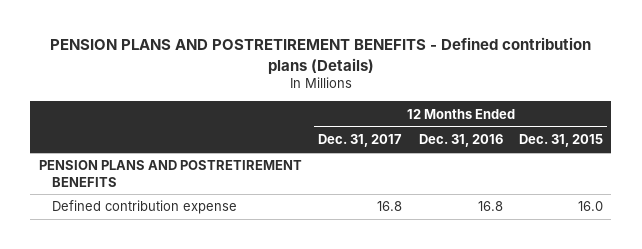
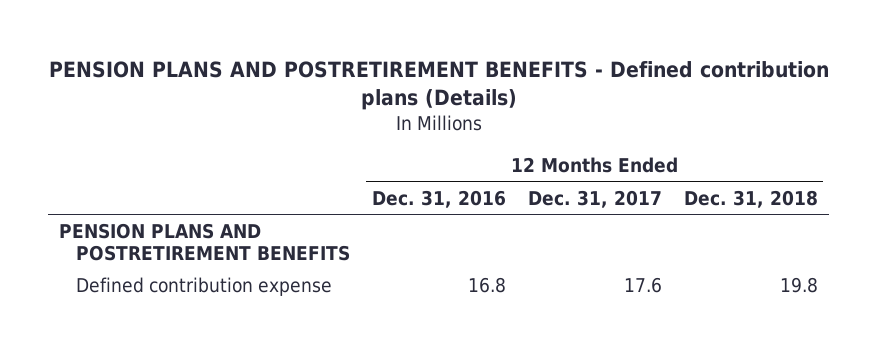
- | 12 Months Ended Dec. 31, 2017 | 12 Months Ended Dec. 31, 2016 | 12 Months Ended Dec. 31, 2015
+ | 12 Months Ended Dec. 31, 2016 | 12 Months Ended Dec. 31, 2017 | 12 Months Ended Dec. 31, 2018
- Defined contribution expense | 16.8 | 16.8 | 16.0
+ Defined contribution expense | 16.8 | 17.6 | 19.8

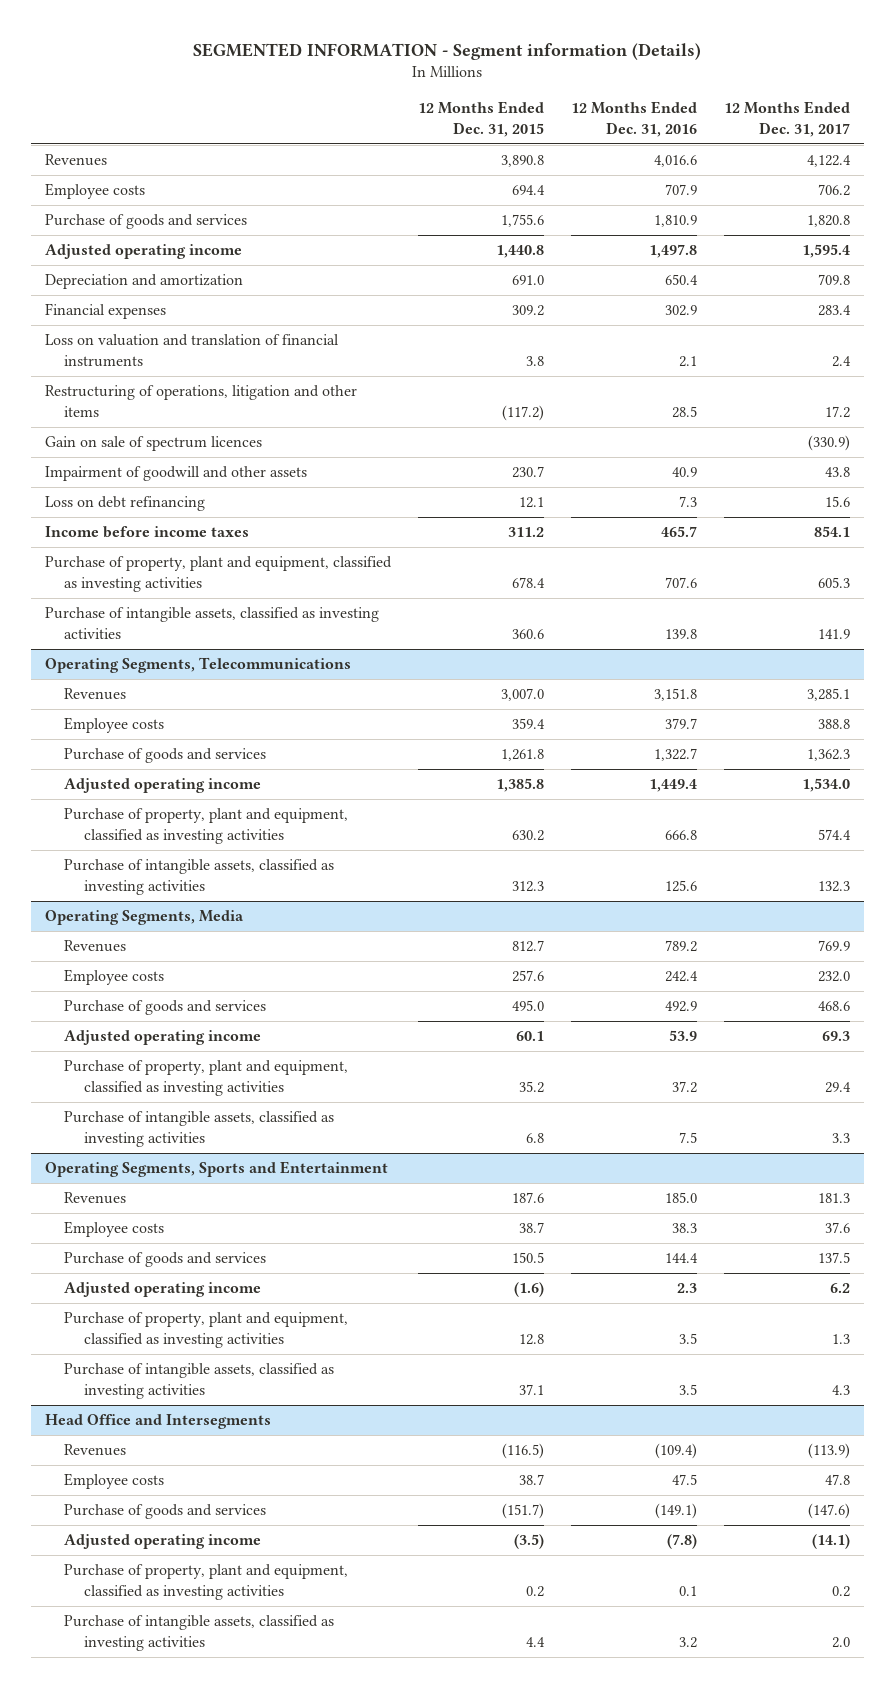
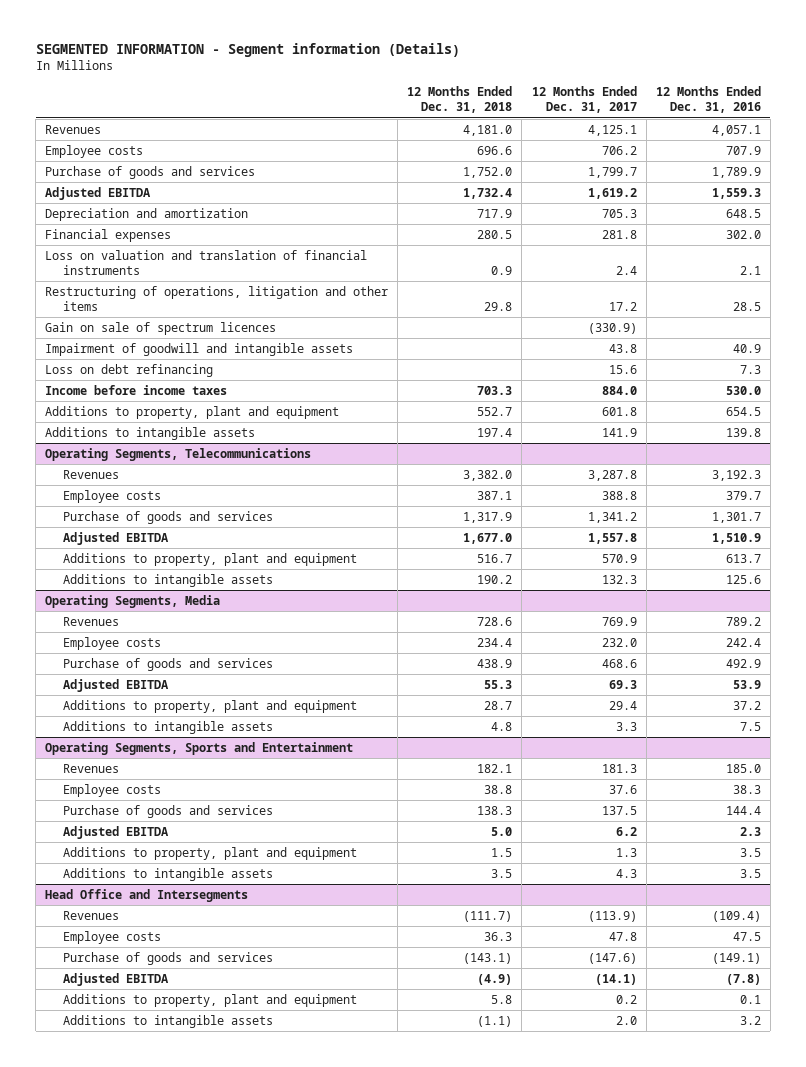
- | 12 Months Ended Dec. 31, 2015 | 12 Months Ended Dec. 31, 2016 | 12 Months Ended Dec. 31, 2017
+ | 12 Months Ended Dec. 31, 2018 | 12 Months Ended Dec. 31, 2017 | 12 Months Ended Dec. 31, 2016
- Revenues | 3,890.8 | 4,016.6 | 4,122.4
+ Revenues | 4,181.0 | 4,125.1 | 4,057.1
- Purchase of goods and services | 1,755.6 | 1,810.9 | 1,820.8
- Adjusted operating income | 1,440.8 | 1,497.8 | 1,595.4
- Depreciation and amortization | 691.0 | 650.4 | 709.8
- Financial expenses | 309.2 | 302.9 | 283.4
+ Purchase of goods and services | 1,752.0 | 1,799.7 | 1,789.9
+ Adjusted EBITDA | 1,732.4 | 1,619.2 | 1,559.3
+ Depreciation and amortization | 717.9 | 705.3 | 648.5
+ Financial expenses | 280.5 | 281.8 | 302.0
- Impairment of goodwill and other assets | 230.7 | 40.9 | 43.8
+ Impairment of goodwill and intangible assets | | 43.8 | 40.9
- Income before income taxes | 311.2 | 465.7 | 854.1
- Purchase of property, plant and equipment, classified as investing activities | 678.4 | 707.6 | 605.3
- Purchase of intangible assets, classified as investing activities | 360.6 | 139.8 | 141.9
+ Income before income taxes | 703.3 | 884.0 | 530.0
+ Additions to property, plant and equipment | 552.7 | 601.8 | 654.5
+ Additions to intangible assets | 197.4 | 141.9 | 139.8
@ Operating Segments, Telecommunications
- Revenues | 3,007.0 | 3,151.8 | 3,285.1
+ Revenues | 3,382.0 | 3,287.8 | 3,192.3
- Purchase of goods and services | 1,261.8 | 1,322.7 | 1,362.3
- Adjusted operating income | 1,385.8 | 1,449.4 | 1,534.0
- Purchase of property, plant and equipment, classified as investing activities | 630.2 | 666.8 | 574.4
- Purchase of intangible assets, classified as investing activities | 312.3 | 125.6 | 132.3
+ Purchase of goods and services | 1,317.9 | 1,341.2 | 1,301.7
+ Adjusted EBITDA | 1,677.0 | 1,557.8 | 1,510.9
+ Additions to property, plant and equipment | 516.7 | 570.9 | 613.7
+ Additions to intangible assets | 190.2 | 132.3 | 125.6
@ Operating Segments, Media
- Adjusted operating income | 60.1 | 53.9 | 69.3
- Purchase of property, plant and equipment, classified as investing activities | 35.2 | 37.2 | 29.4
- Purchase of intangible assets, classified as investing activities | 6.8 | 7.5 | 3.3
+ Adjusted EBITDA | 55.3 | 69.3 | 53.9
+ Additions to property, plant and equipment | 28.7 | 29.4 | 37.2
+ Additions to intangible assets | 4.8 | 3.3 | 7.5
@ Operating Segments, Sports and Entertainment
- Adjusted operating income | (1.6) | 2.3 | 6.2
- Purchase of property, plant and equipment, classified as investing activities | 12.8 | 3.5 | 1.3
- Purchase of intangible assets, classified as investing activities | 37.1 | 3.5 | 4.3
+ Adjusted EBITDA | 5.0 | 6.2 | 2.3
+ Additions to property, plant and equipment | 1.5 | 1.3 | 3.5
+ Additions to intangible assets | 3.5 | 4.3 | 3.5
@ Head Office and Intersegments
- Adjusted operating income | (3.5) | (7.8) | (14.1)
- Purchase of property, plant and equipment, classified as investing activities | 0.2 | 0.1 | 0.2
- Purchase of intangible assets, classified as investing activities | 4.4 | 3.2 | 2.0
+ Adjusted EBITDA | (4.9) | (14.1) | (7.8)
+ Additions to property, plant and equipment | 5.8 | 0.2 | 0.1
+ Additions to intangible assets | (1.1) | 2.0 | 3.2

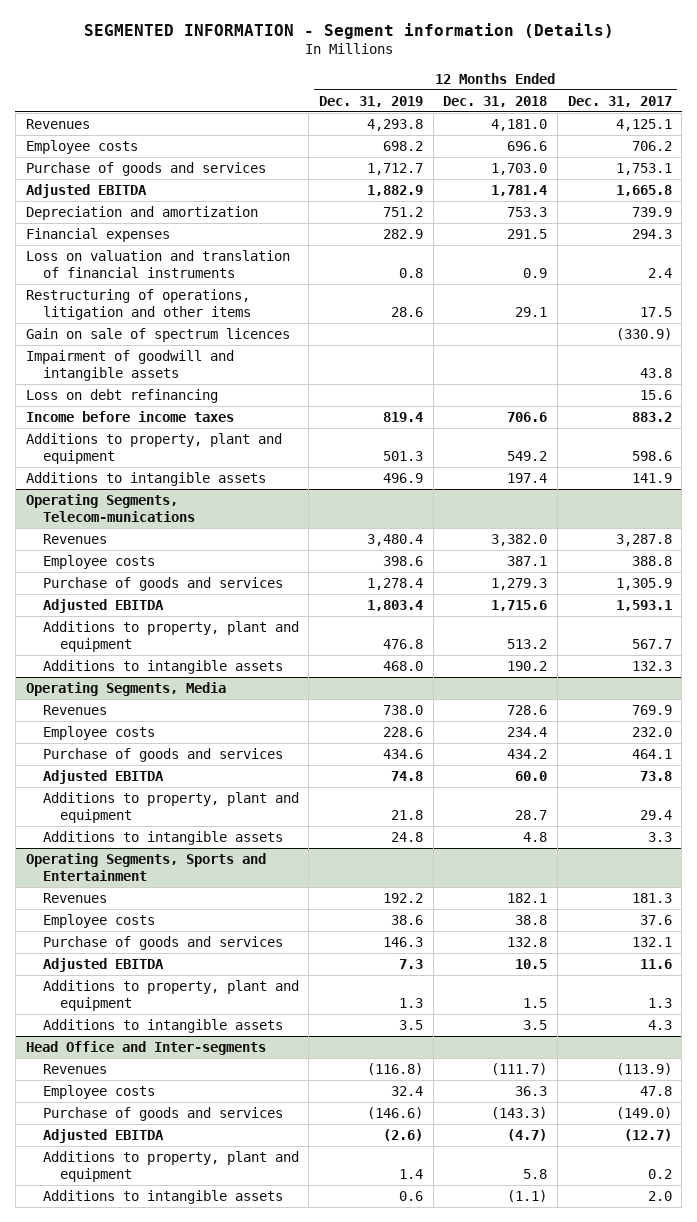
- | 12 Months Ended Dec. 31, 2018 | 12 Months Ended Dec. 31, 2017 | 12 Months Ended Dec. 31, 2016
+ | 12 Months Ended Dec. 31, 2019 | 12 Months Ended Dec. 31, 2018 | 12 Months Ended Dec. 31, 2017
- Purchase of goods and services | 1,752.0 | 1,799.7 | 1,789.9
- Adjusted EBITDA | 1,732.4 | 1,619.2 | 1,559.3
- Depreciation and amortization | 717.9 | 705.3 | 648.5
- Financial expenses | 280.5 | 281.8 | 302.0
+ Purchase of goods and services | 1,712.7 | 1,703.0 | 1,753.1
+ Adjusted EBITDA | 1,882.9 | 1,781.4 | 1,665.8
+ Depreciation and amortization | 751.2 | 753.3 | 739.9
+ Financial expenses | 282.9 | 291.5 | 294.3
- Restructuring of operations, litigation and other items | 29.8 | 17.2 | 28.5
+ Restructuring of operations, litigation and other items | 28.6 | 29.1 | 17.5
- Income before income taxes | 703.3 | 884.0 | 530.0
- Additions to property, plant and equipment | 552.7 | 601.8 | 654.5
+ Income before income taxes | 819.4 | 706.6 | 883.2
+ Additions to property, plant and equipment | 501.3 | 549.2 | 598.6
- Operating Segments, Telecommunications
+ Operating Segments, Telecom-munications
- Purchase of goods and services | 1,317.9 | 1,341.2 | 1,301.7
- Adjusted EBITDA | 1,677.0 | 1,557.8 | 1,510.9
- Additions to property, plant and equipment | 516.7 | 570.9 | 613.7
+ Purchase of goods and services | 1,278.4 | 1,279.3 | 1,305.9
+ Adjusted EBITDA | 1,803.4 | 1,715.6 | 1,593.1
+ Additions to property, plant and equipment | 476.8 | 513.2 | 567.7
@ Operating Segments, Media
- Purchase of goods and services | 438.9 | 468.6 | 492.9
- Adjusted EBITDA | 55.3 | 69.3 | 53.9
+ Purchase of goods and services | 434.6 | 434.2 | 464.1
+ Adjusted EBITDA | 74.8 | 60.0 | 73.8
@ Operating Segments, Sports and Entertainment
- Purchase of goods and services | 138.3 | 137.5 | 144.4
- Adjusted EBITDA | 5.0 | 6.2 | 2.3
+ Purchase of goods and services | 146.3 | 132.8 | 132.1
+ Adjusted EBITDA | 7.3 | 10.5 | 11.6
- Head Office and Intersegments
+ Head Office and Inter-segments
- Purchase of goods and services | (143.1) | (147.6) | (149.1)
- Adjusted EBITDA | (4.9) | (14.1) | (7.8)
+ Purchase of goods and services | (146.6) | (143.3) | (149.0)
+ Adjusted EBITDA | (2.6) | (4.7) | (12.7)

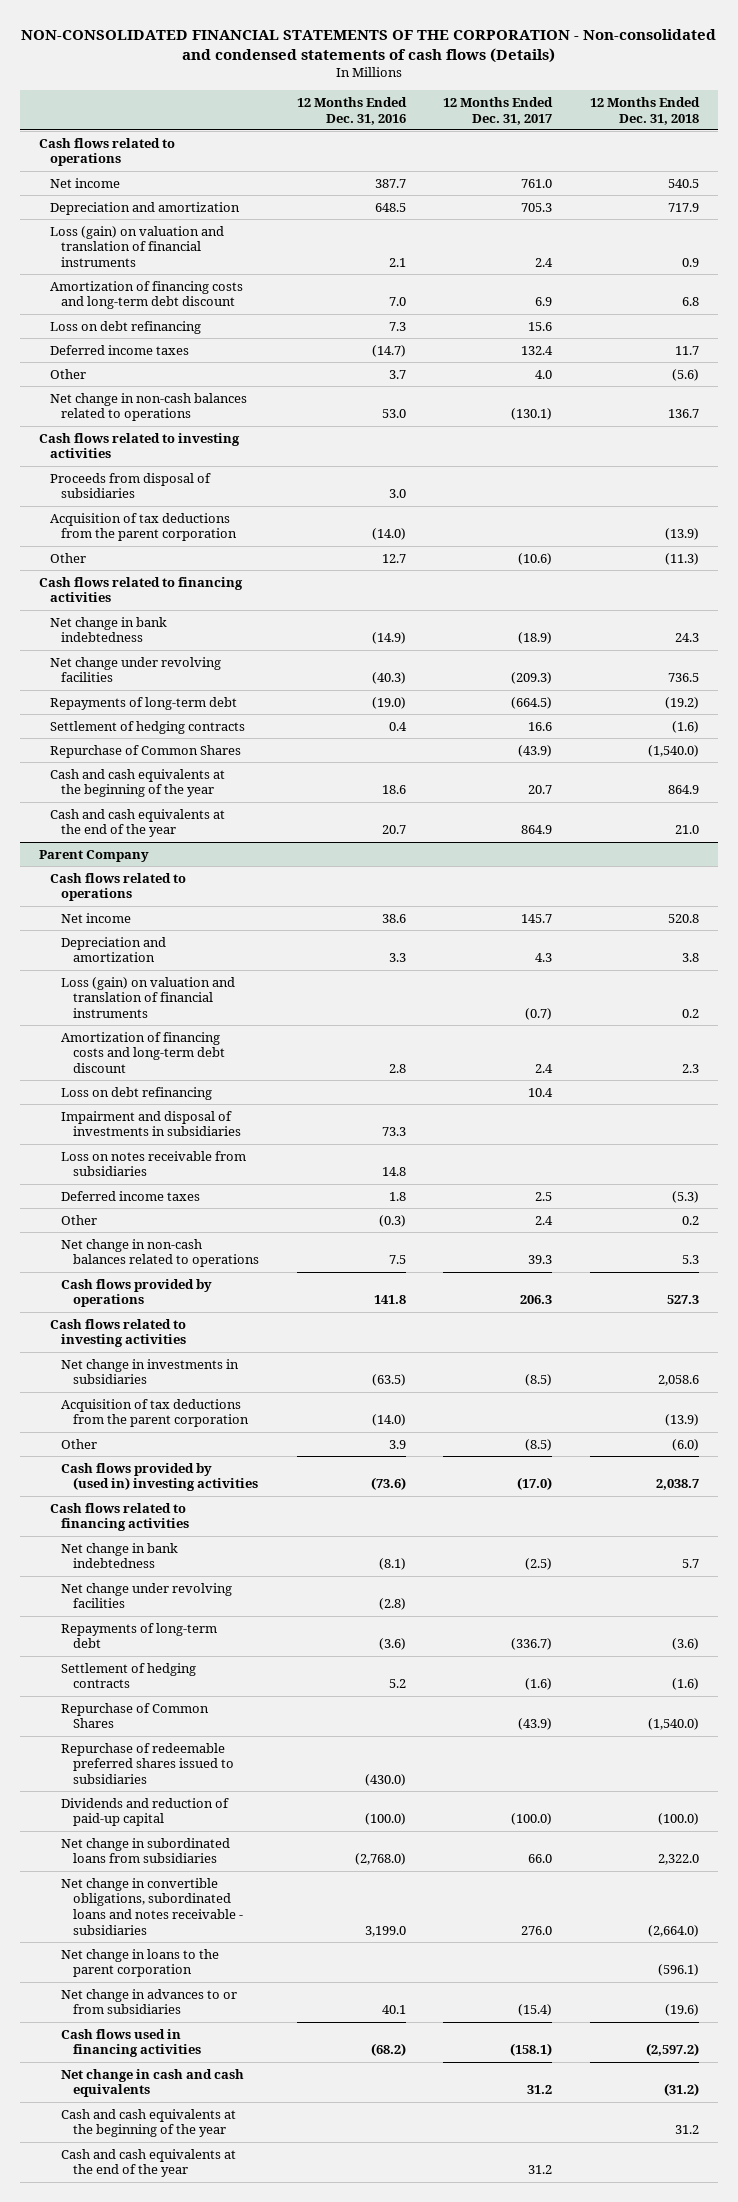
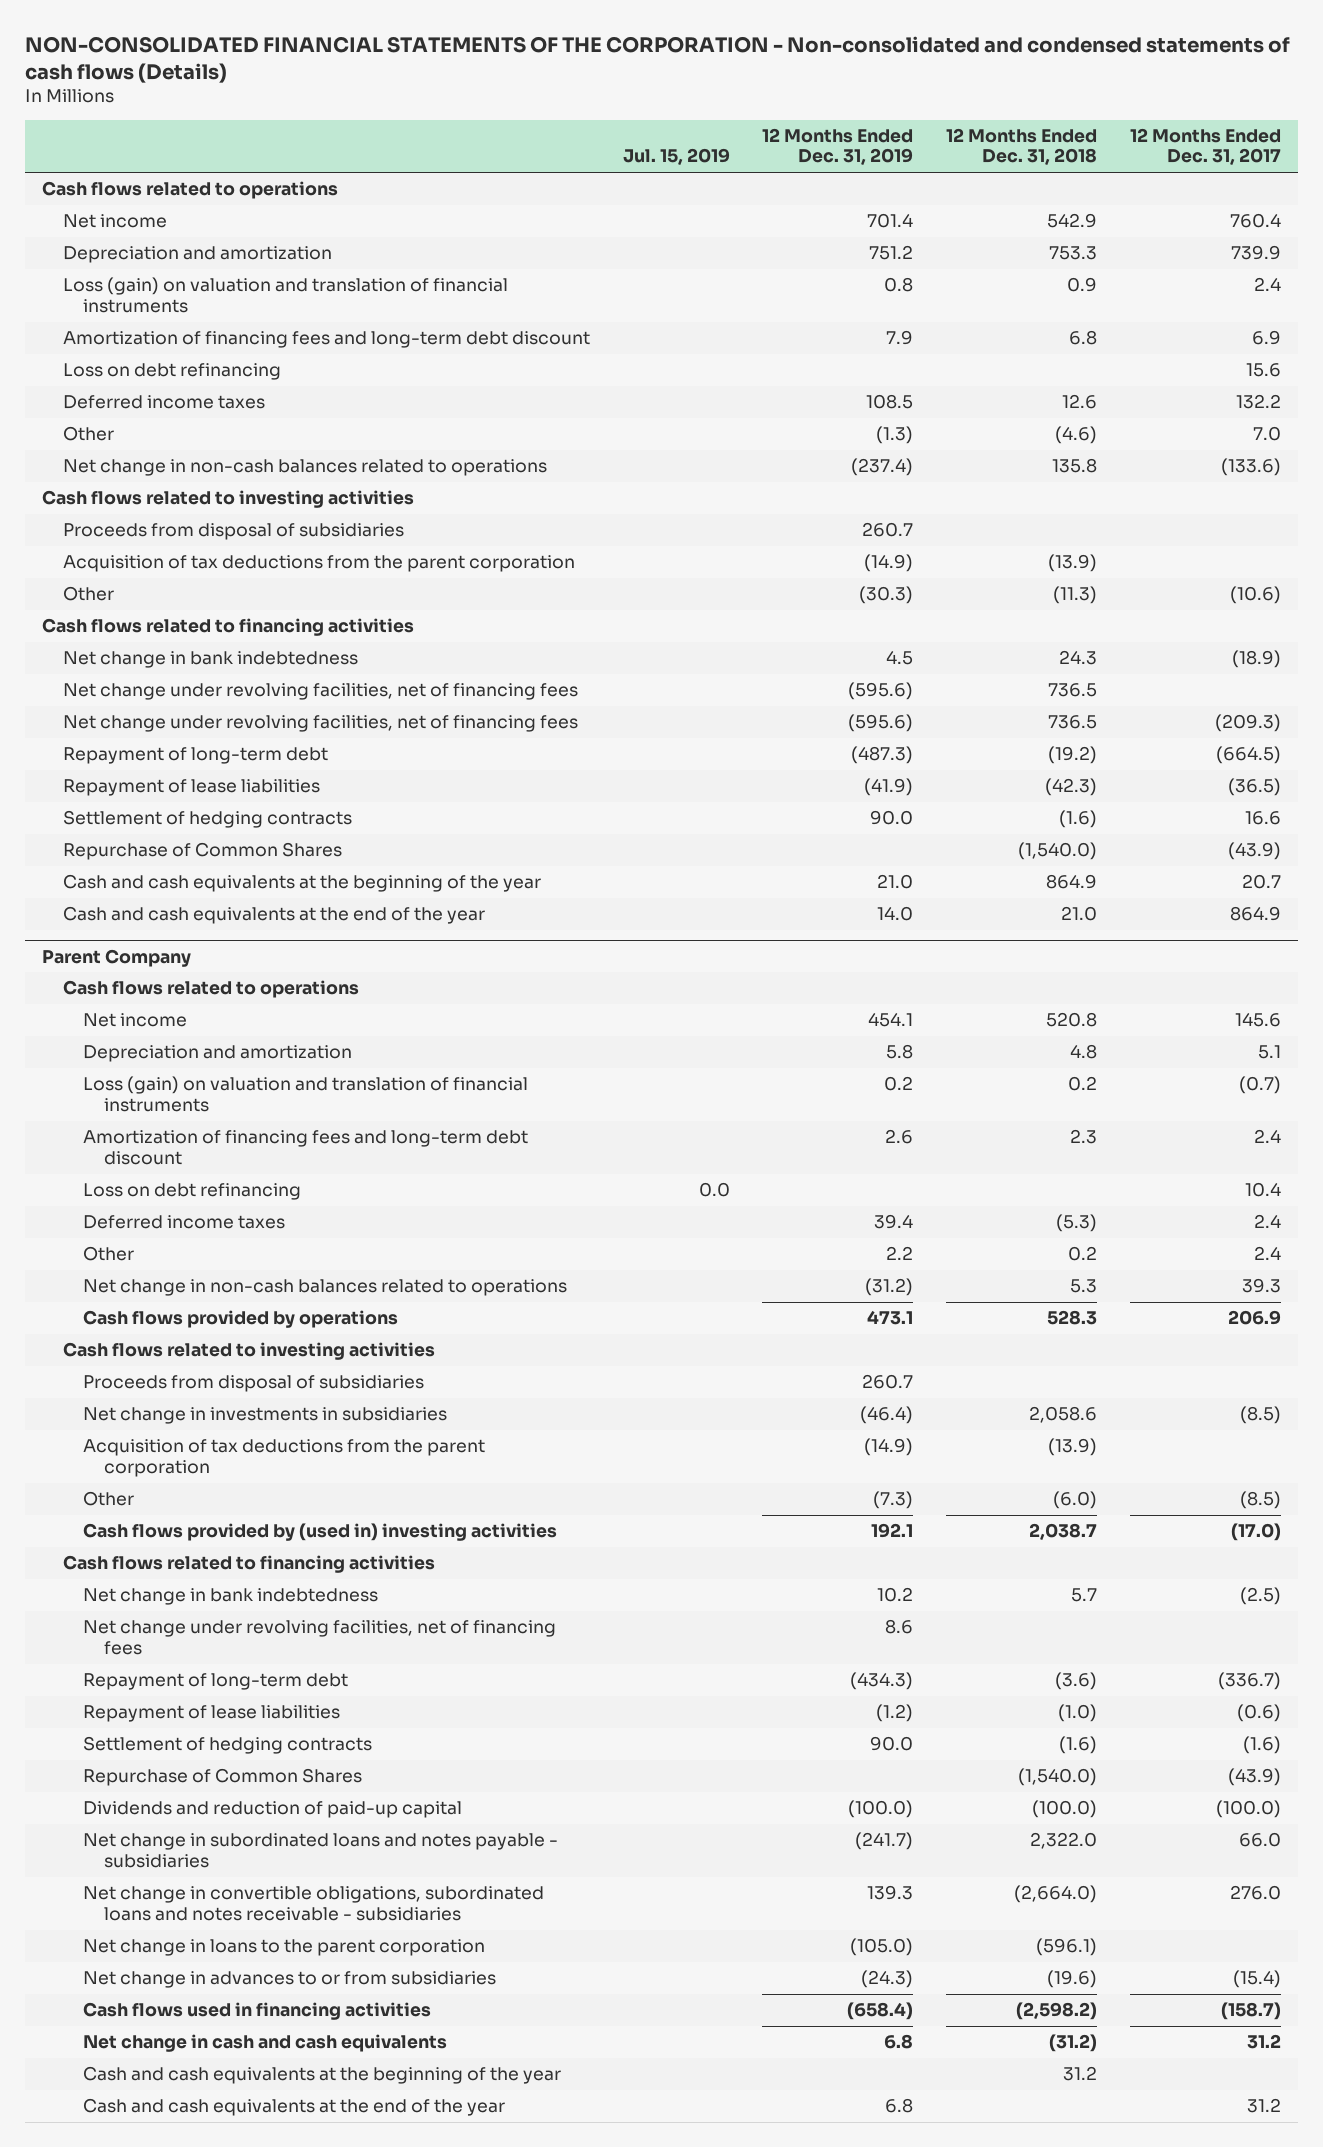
- | 12 Months Ended Dec. 31, 2016 | 12 Months Ended Dec. 31, 2017 | 12 Months Ended Dec. 31, 2018
+ | Jul. 15, 2019 | 12 Months Ended Dec. 31, 2019 | 12 Months Ended Dec. 31, 2018 | 12 Months Ended Dec. 31, 2017
- Net income | 387.7 | 761.0 | 540.5
- Depreciation and amortization | 648.5 | 705.3 | 717.9
+ Net income | | 701.4 | 542.9 | 760.4
+ Depreciation and amortization | | 751.2 | 753.3 | 739.9
- Amortization of financing costs and long-term debt discount | 7.0 | 6.9 | 6.8
+ Amortization of financing fees and long-term debt discount | | 7.9 | 6.8 | 6.9
- Deferred income taxes | (14.7) | 132.4 | 11.7
- Other | 3.7 | 4.0 | (5.6)
- Net change in non-cash balances related to operations | 53.0 | (130.1) | 136.7
+ Deferred income taxes | | 108.5 | 12.6 | 132.2
+ Other | | (1.3) | (4.6) | 7.0
+ Net change in non-cash balances related to operations | | (237.4) | 135.8 | (133.6)
- Net change under revolving facilities | (40.3) | (209.3) | 736.5
- Repayments of long-term debt | (19.0) | (664.5) | (19.2)
+ Net change under revolving facilities, net of financing fees | | (595.6) | 736.5 |
+ Net change under revolving facilities, net of financing fees | | (595.6) | 736.5 | (209.3)
+ Repayment of long-term debt | | (487.3) | (19.2) | (664.5)
+ Repayment of lease liabilities | | (41.9) | (42.3) | (36.5)
@ Parent Company
- Net income | 38.6 | 145.7 | 520.8
- Depreciation and amortization | 3.3 | 4.3 | 3.8
+ Net income | | 454.1 | 520.8 | 145.6
+ Depreciation and amortization | | 5.8 | 4.8 | 5.1
- Amortization of financing costs and long-term debt discount | 2.8 | 2.4 | 2.3
+ Amortization of financing fees and long-term debt discount | | 2.6 | 2.3 | 2.4
- Impairment and disposal of investments in subsidiaries | 73.3 | |
- Loss on notes receivable from subsidiaries | 14.8 | |
- Deferred income taxes | 1.8 | 2.5 | (5.3)
+ Deferred income taxes | | 39.4 | (5.3) | 2.4
- Cash flows provided by operations | 141.8 | 206.3 | 527.3
+ Cash flows provided by operations | | 473.1 | 528.3 | 206.9
+ Proceeds from disposal of subsidiaries | | 260.7 | |
- Net change under revolving facilities | (2.8) | |
- Repayments of long-term debt | (3.6) | (336.7) | (3.6)
+ Net change under revolving facilities, net of financing fees | | 8.6 | |
+ Repayment of long-term debt | | (434.3) | (3.6) | (336.7)
+ Repayment of lease liabilities | | (1.2) | (1.0) | (0.6)
- Repurchase of redeemable preferred shares issued to subsidiaries | (430.0) | |
- Net change in subordinated loans from subsidiaries | (2,768.0) | 66.0 | 2,322.0
+ Net change in subordinated loans and notes payable - subsidiaries | | (241.7) | 2,322.0 | 66.0
- Cash flows used in financing activities | (68.2) | (158.1) | (2,597.2)
+ Cash flows used in financing activities | | (658.4) | (2,598.2) | (158.7)

